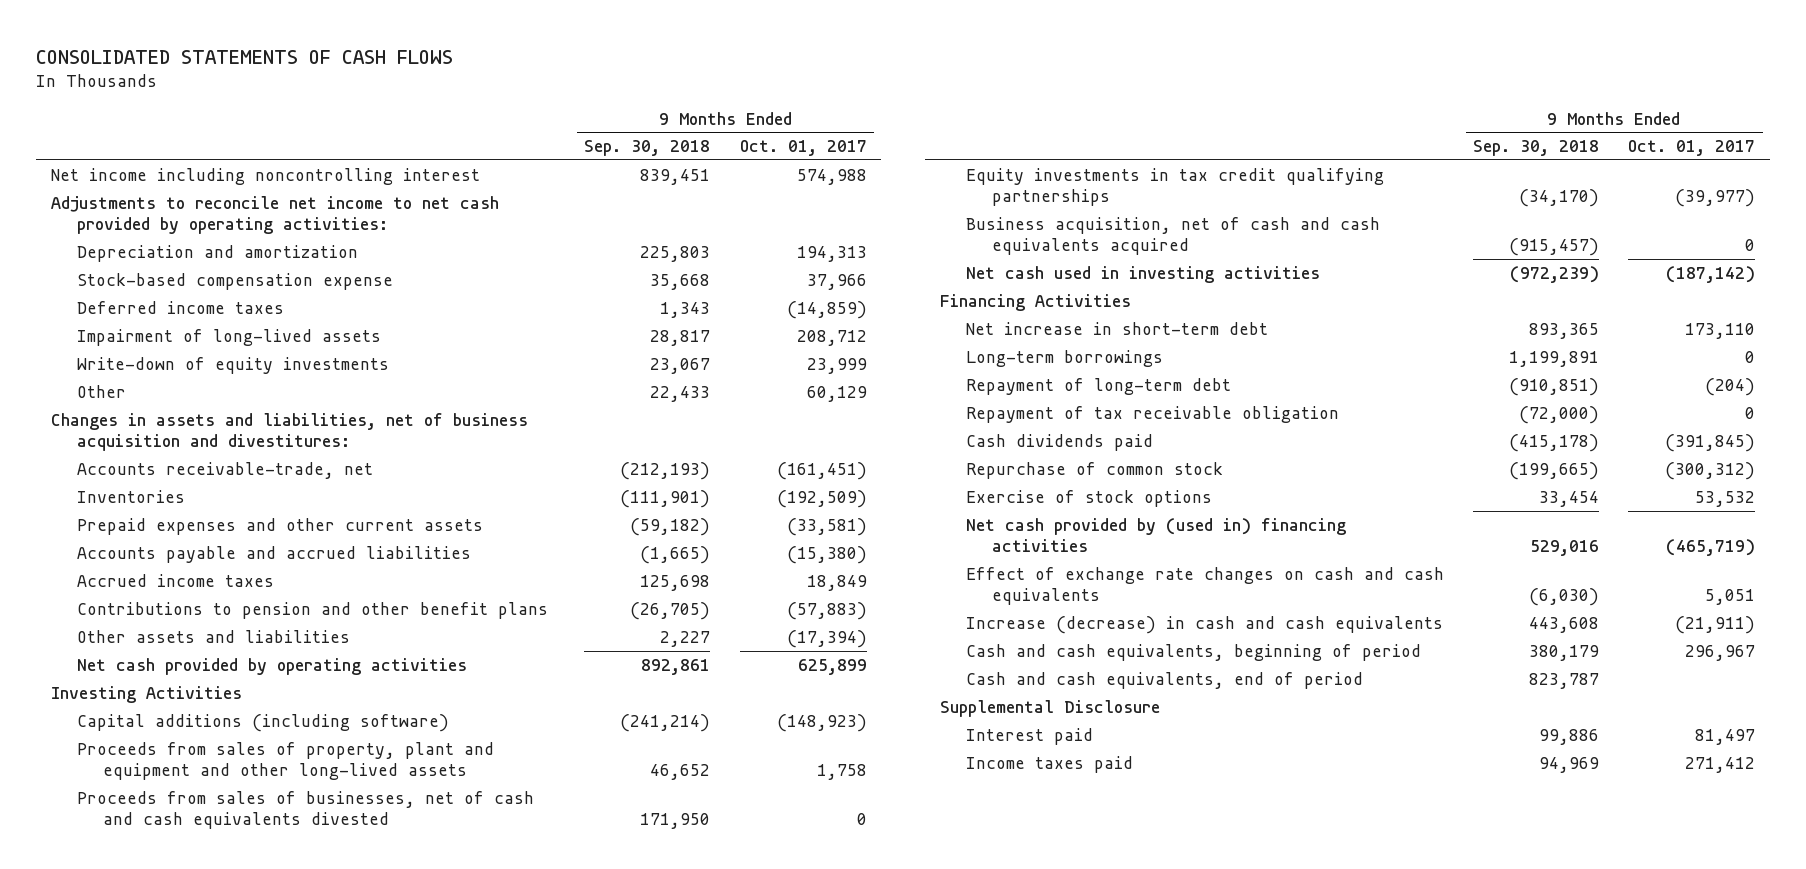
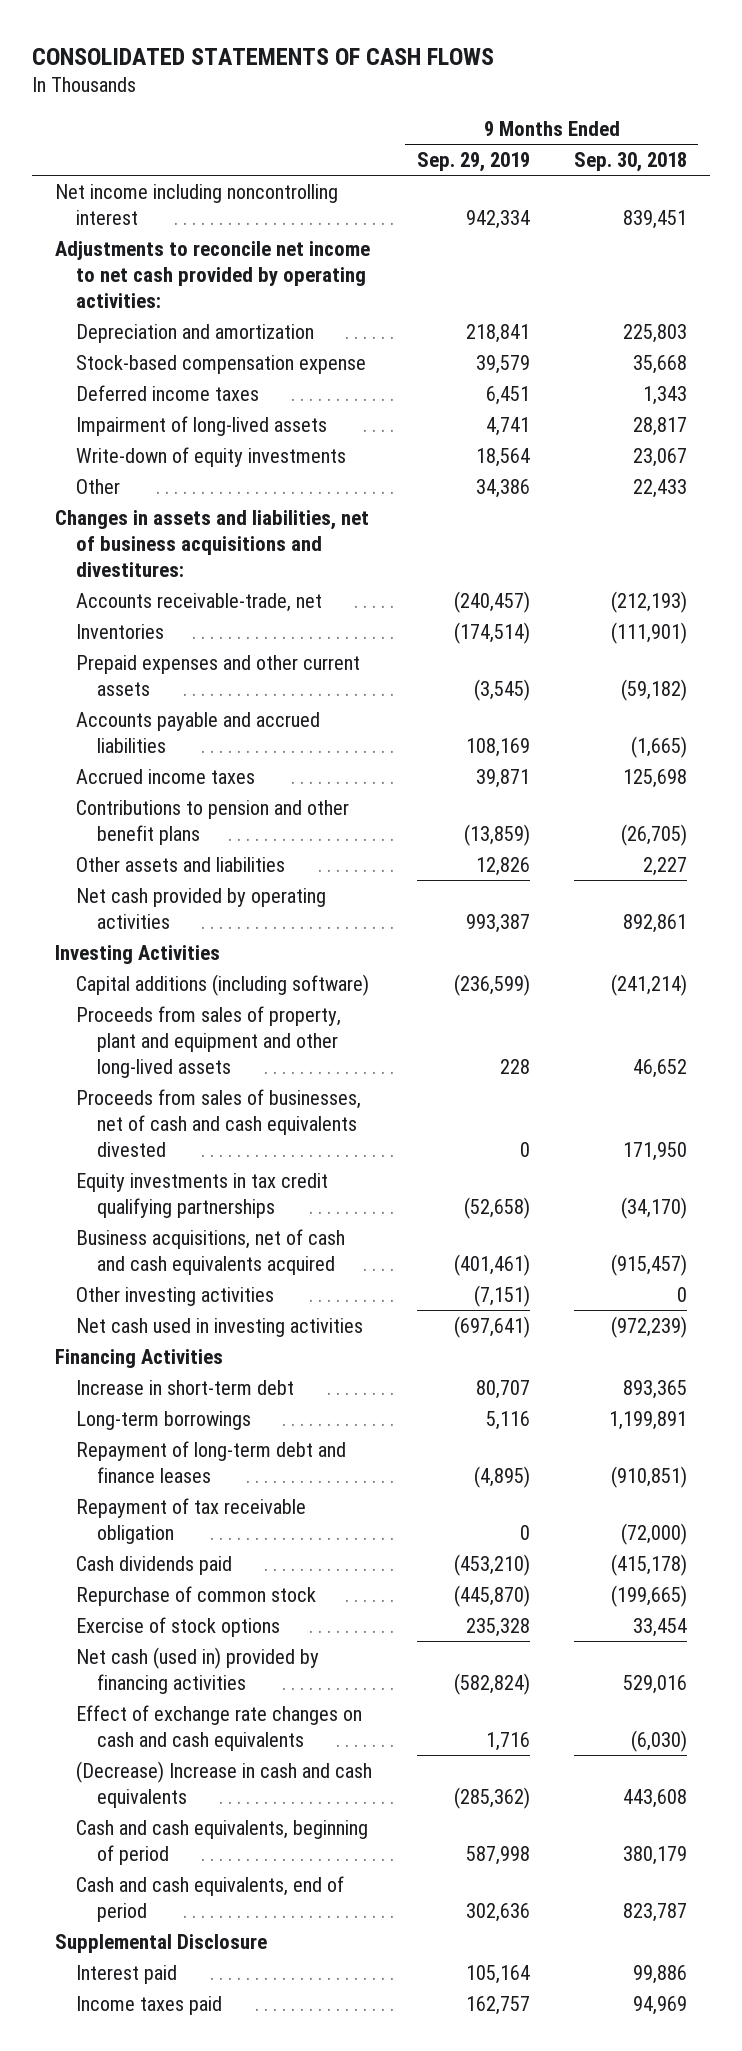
- | 9 Months Ended Sep. 30, 2018 | 9 Months Ended Oct. 01, 2017
+ | 9 Months Ended Sep. 29, 2019 | 9 Months Ended Sep. 30, 2018
- Changes in assets and liabilities, net of business acquisition and divestitures:
+ Changes in assets and liabilities, net of business acquisitions and divestitures:
- Business acquisition, net of cash and cash equivalents acquired | (915,457) | 0
+ Business acquisitions, net of cash and cash equivalents acquired | (401,461) | (915,457)
+ Other investing activities | (7,151) | 0
- Net increase in short-term debt | 893,365 | 173,110
+ Increase in short-term debt | 80,707 | 893,365
- Repayment of long-term debt | (910,851) | (204)
+ Repayment of long-term debt and finance leases | (4,895) | (910,851)
- Net cash provided by (used in) financing activities | 529,016 | (465,719)
+ Net cash (used in) provided by financing activities | (582,824) | 529,016
- Increase (decrease) in cash and cash equivalents | 443,608 | (21,911)
+ (Decrease) Increase in cash and cash equivalents | (285,362) | 443,608

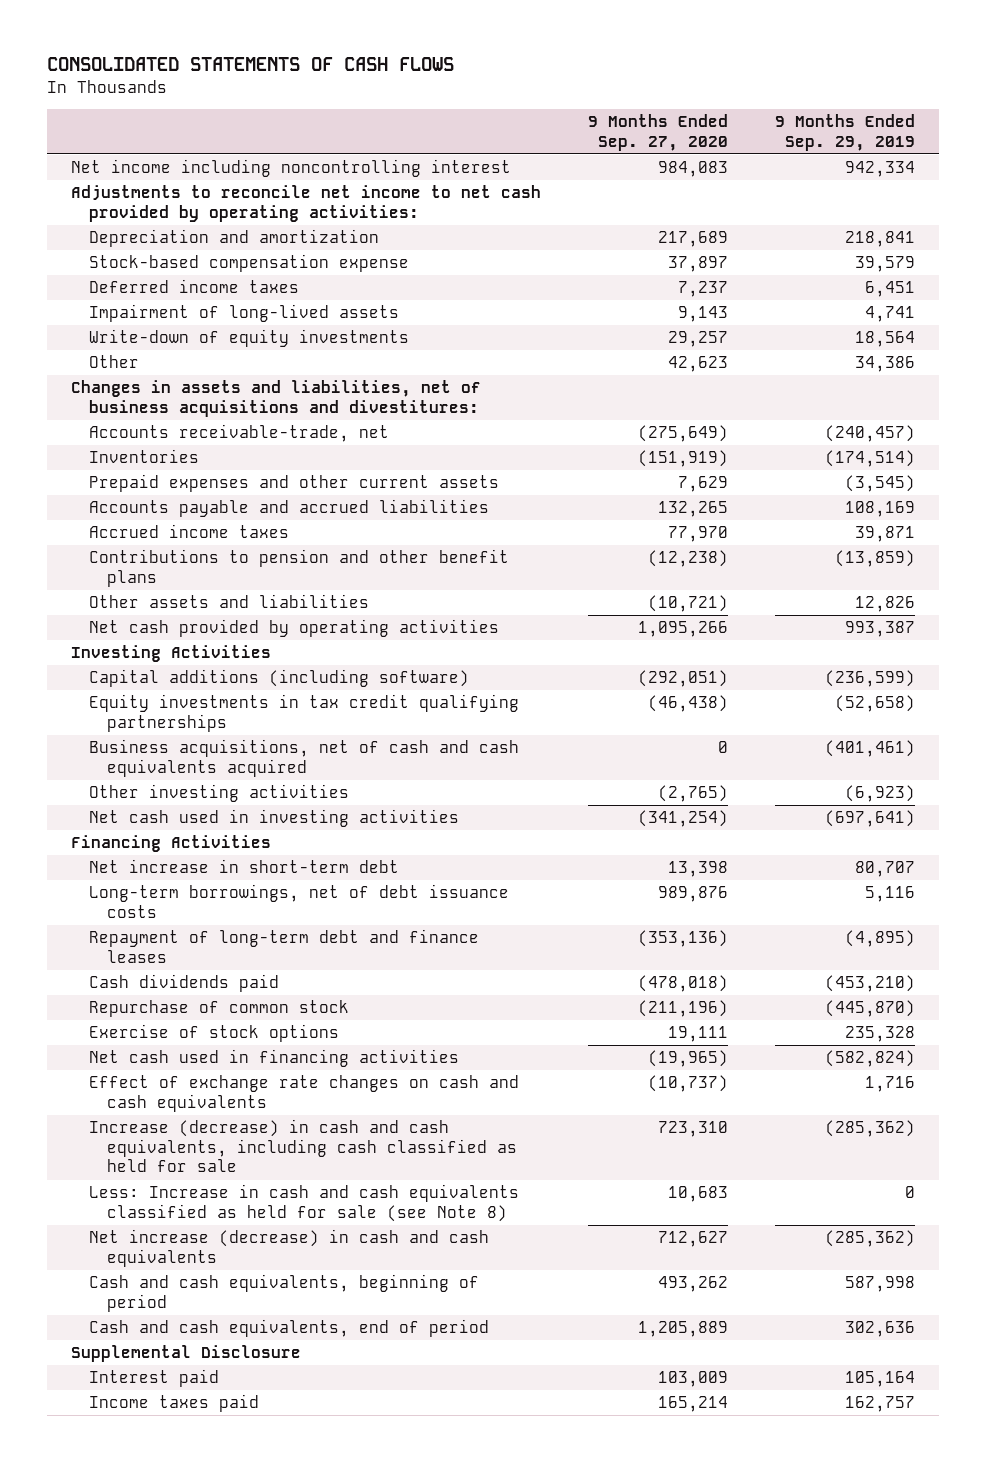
- | 9 Months Ended Sep. 29, 2019 | 9 Months Ended Sep. 30, 2018
+ | 9 Months Ended Sep. 27, 2020 | 9 Months Ended Sep. 29, 2019
- Proceeds from sales of property, plant and equipment and other long-lived assets | 228 | 46,652
- Proceeds from sales of businesses, net of cash and cash equivalents divested | 0 | 171,950
- Other investing activities | (7,151) | 0
+ Other investing activities | (2,765) | (6,923)
- Increase in short-term debt | 80,707 | 893,365
- Long-term borrowings | 5,116 | 1,199,891
+ Net increase in short-term debt | 13,398 | 80,707
+ Long-term borrowings, net of debt issuance costs | 989,876 | 5,116
- Repayment of tax receivable obligation | 0 | (72,000)
- Net cash (used in) provided by financing activities | (582,824) | 529,016
+ Net cash used in financing activities | (19,965) | (582,824)
- (Decrease) Increase in cash and cash equivalents | (285,362) | 443,608
+ Increase (decrease) in cash and cash equivalents, including cash classified as held for sale | 723,310 | (285,362)
+ Less: Increase in cash and cash equivalents classified as held for sale (see Note 8) | 10,683 | 0
+ Net increase (decrease) in cash and cash equivalents | 712,627 | (285,362)

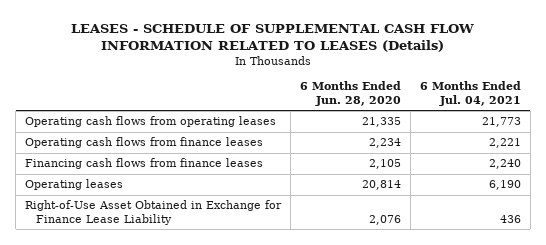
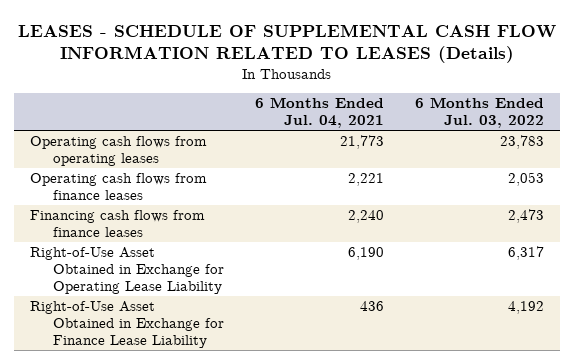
- | 6 Months Ended Jun. 28, 2020 | 6 Months Ended Jul. 04, 2021
+ | 6 Months Ended Jul. 04, 2021 | 6 Months Ended Jul. 03, 2022
- Operating leases | 20,814 | 6,190
+ Right-of-Use Asset Obtained in Exchange for Operating Lease Liability | 6,190 | 6,317

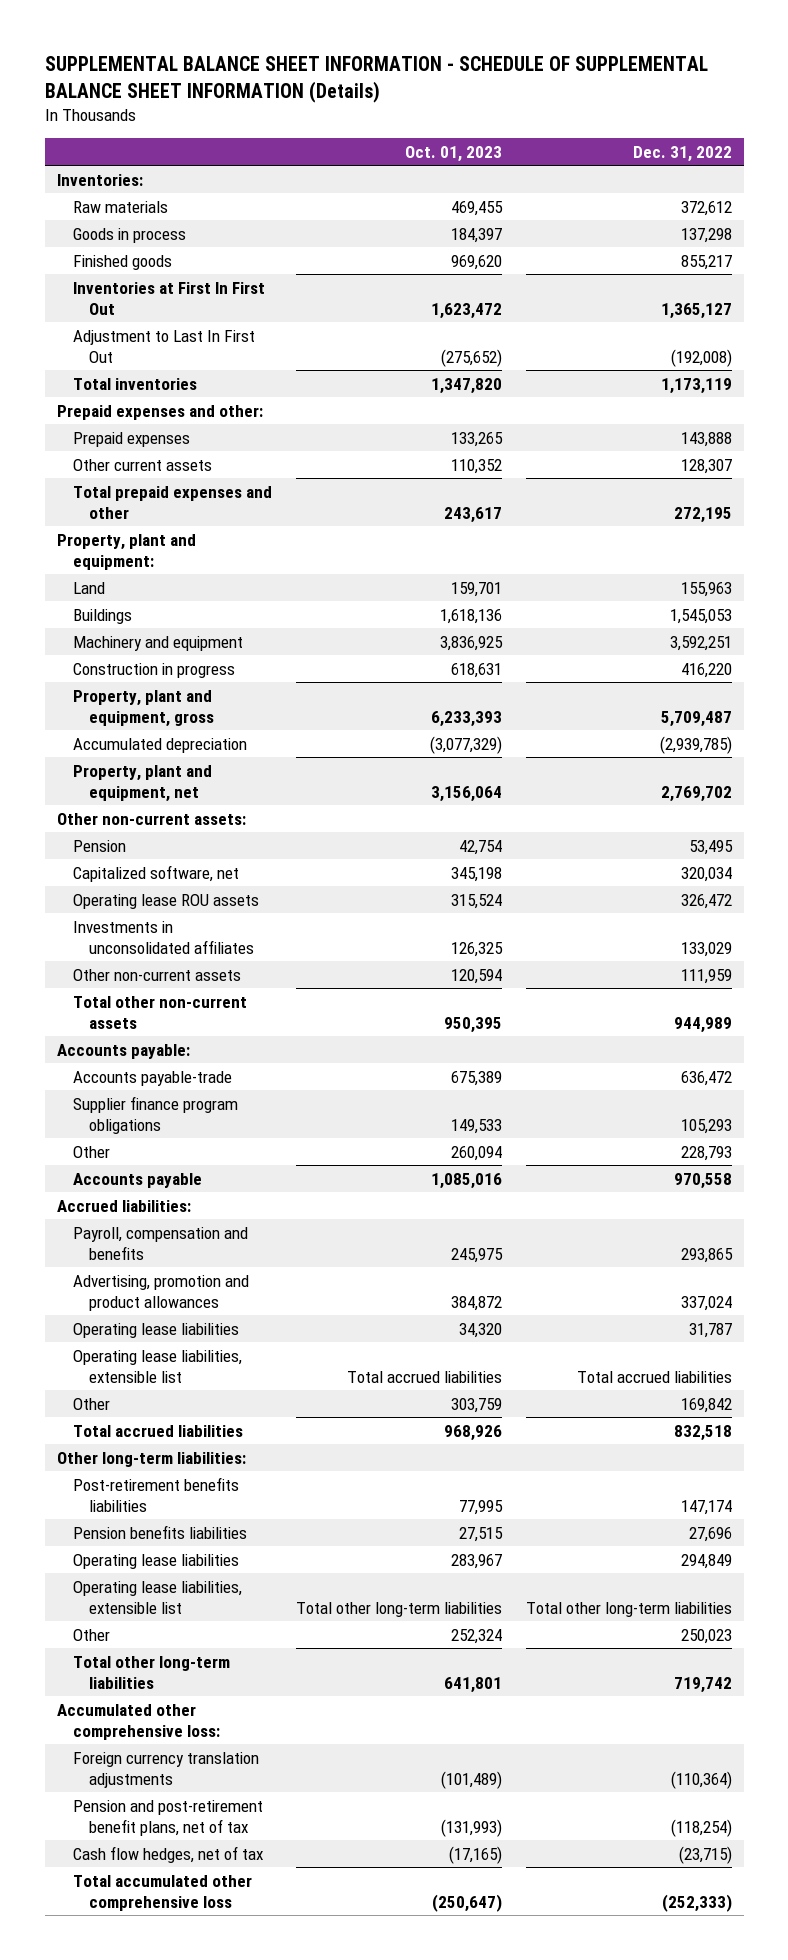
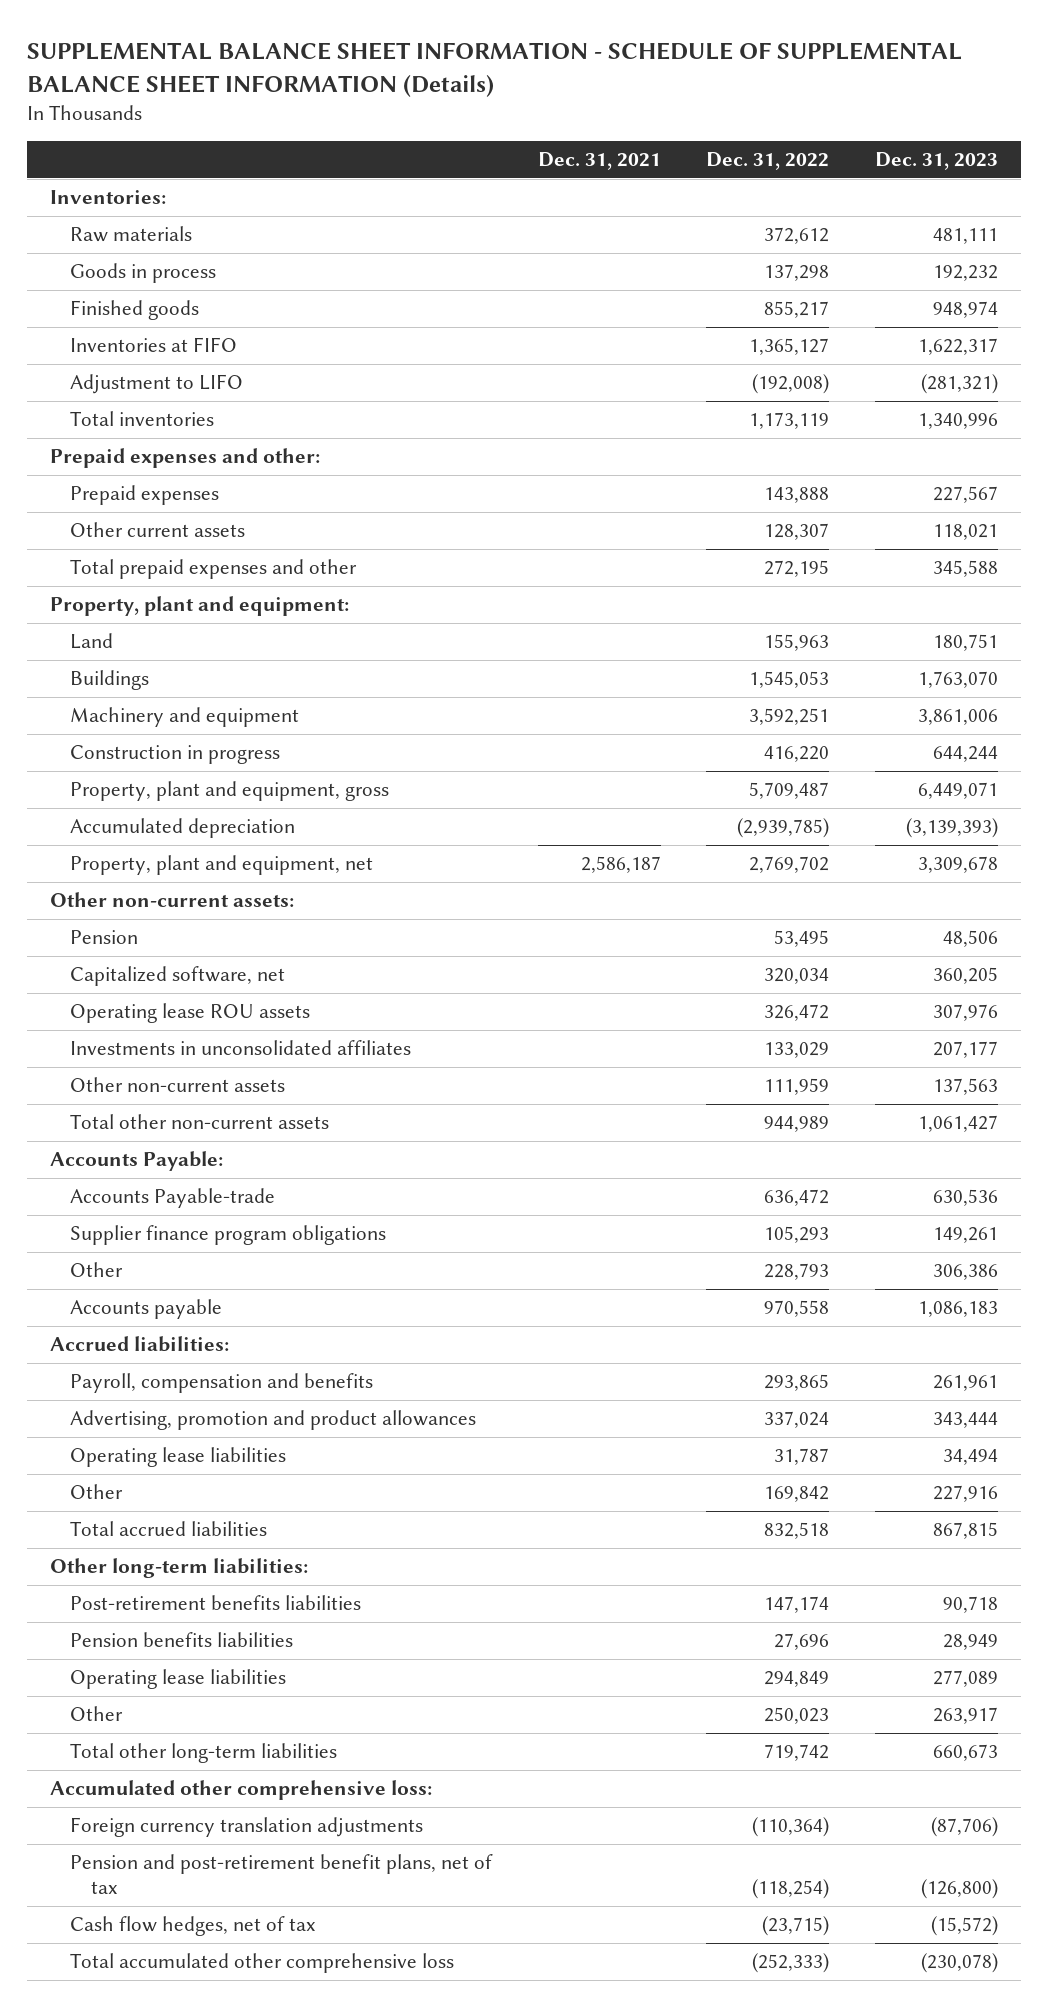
- | Oct. 01, 2023 | Dec. 31, 2022
+ | Dec. 31, 2021 | Dec. 31, 2022 | Dec. 31, 2023
- Inventories at First In First Out | 1,623,472 | 1,365,127
- Adjustment to Last In First Out | (275,652) | (192,008)
+ Inventories at FIFO | | 1,365,127 | 1,622,317
+ Adjustment to LIFO | | (192,008) | (281,321)
- Accounts payable:
- Accounts payable-trade | 675,389 | 636,472
+ Accounts Payable:
+ Accounts Payable-trade | | 636,472 | 630,536
- Operating lease liabilities, extensible list | Total accrued liabilities | Total accrued liabilities
- Operating lease liabilities, extensible list | Total other long-term liabilities | Total other long-term liabilities

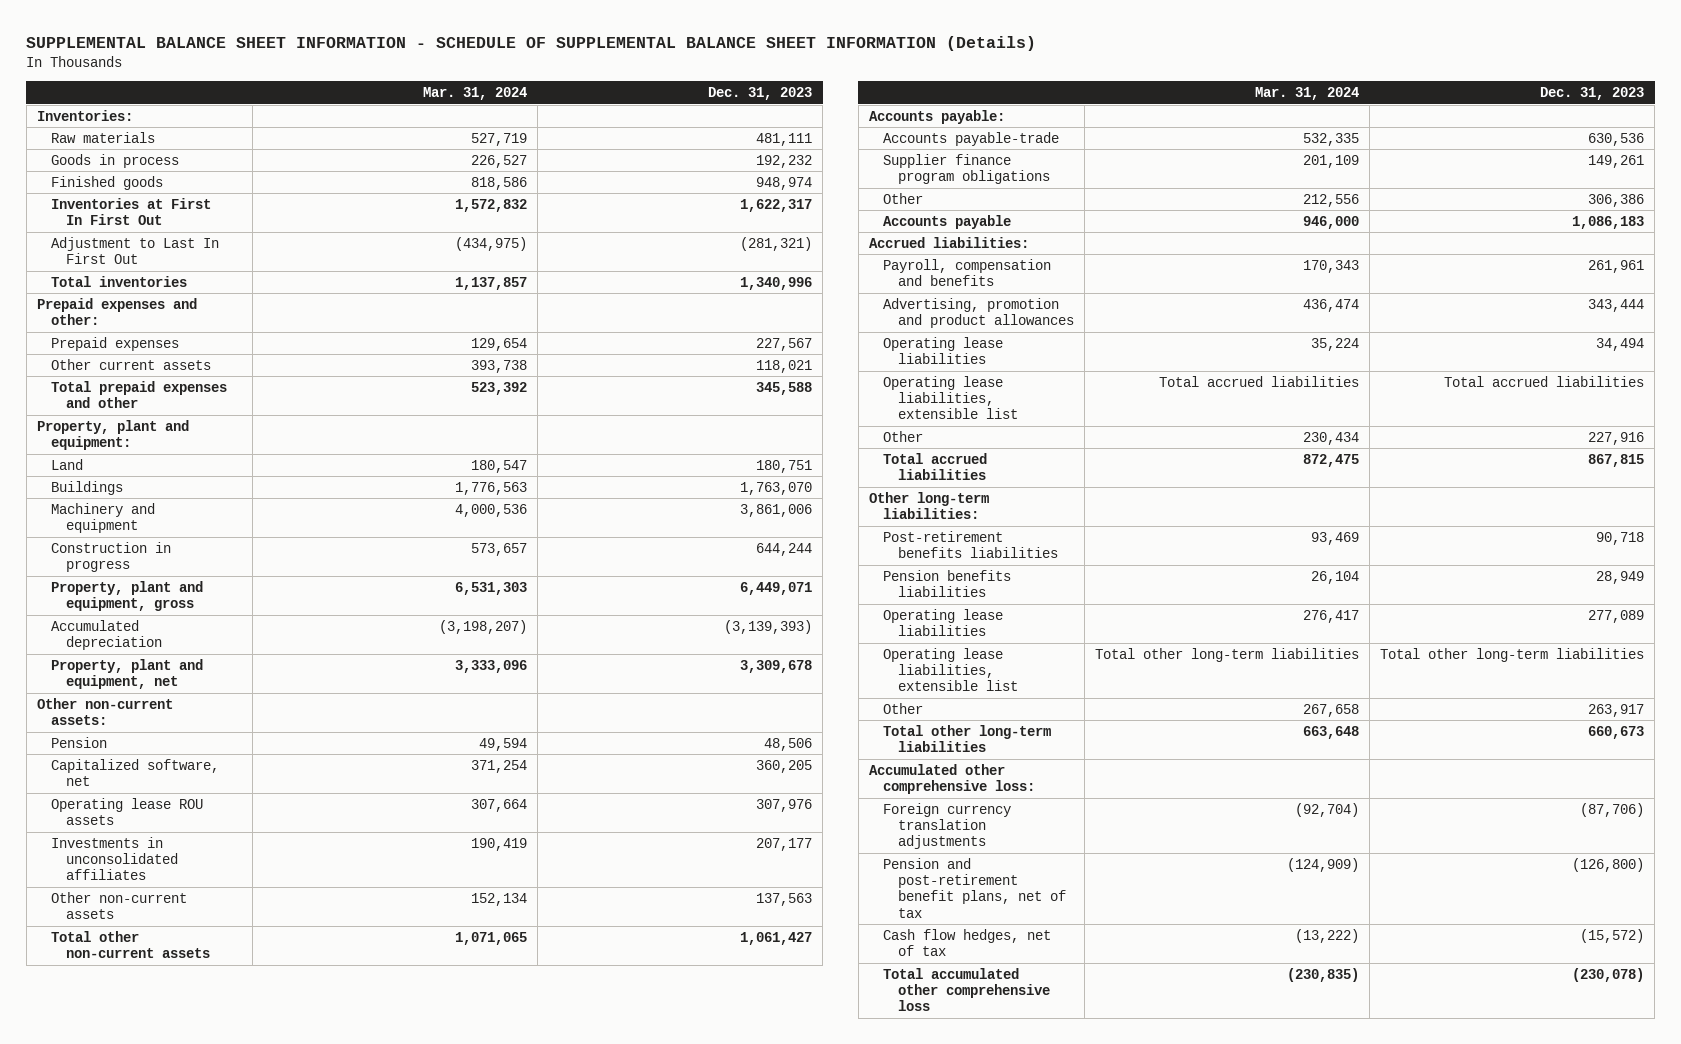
- | Dec. 31, 2021 | Dec. 31, 2022 | Dec. 31, 2023
+ | Mar. 31, 2024 | Dec. 31, 2023
- Inventories at FIFO | | 1,365,127 | 1,622,317
- Adjustment to LIFO | | (192,008) | (281,321)
+ Inventories at First In First Out | 1,572,832 | 1,622,317
+ Adjustment to Last In First Out | (434,975) | (281,321)
- Accounts Payable:
- Accounts Payable-trade | | 636,472 | 630,536
+ Accounts payable:
+ Accounts payable-trade | 532,335 | 630,536
+ Operating lease liabilities, extensible list | Total accrued liabilities | Total accrued liabilities
+ Operating lease liabilities, extensible list | Total other long-term liabilities | Total other long-term liabilities

